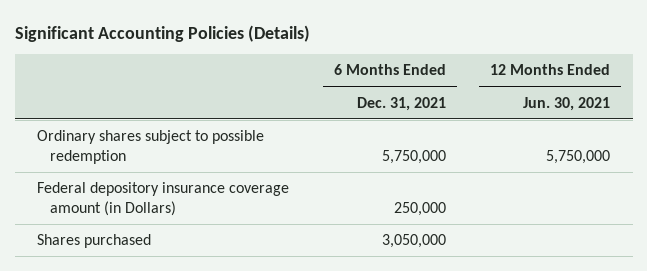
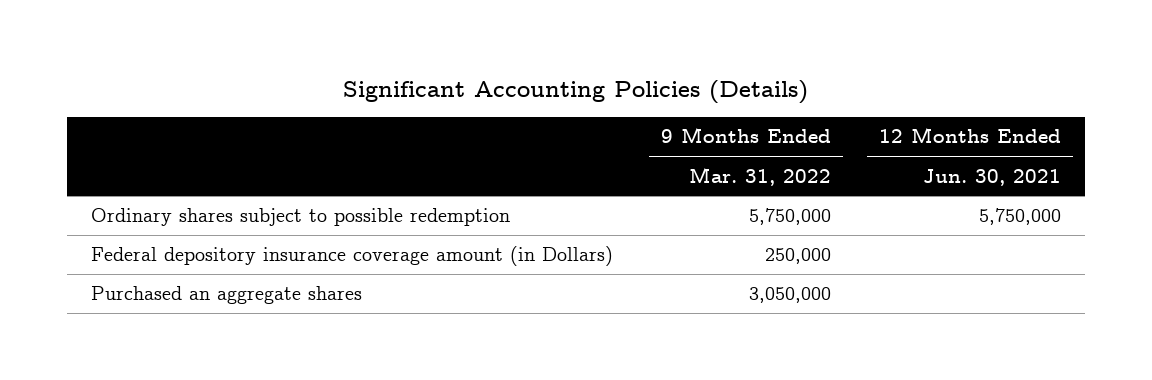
- | 6 Months Ended Dec. 31, 2021 | 12 Months Ended Jun. 30, 2021
+ | 9 Months Ended Mar. 31, 2022 | 12 Months Ended Jun. 30, 2021
- Shares purchased | 3,050,000 |
+ Purchased an aggregate shares | 3,050,000 |

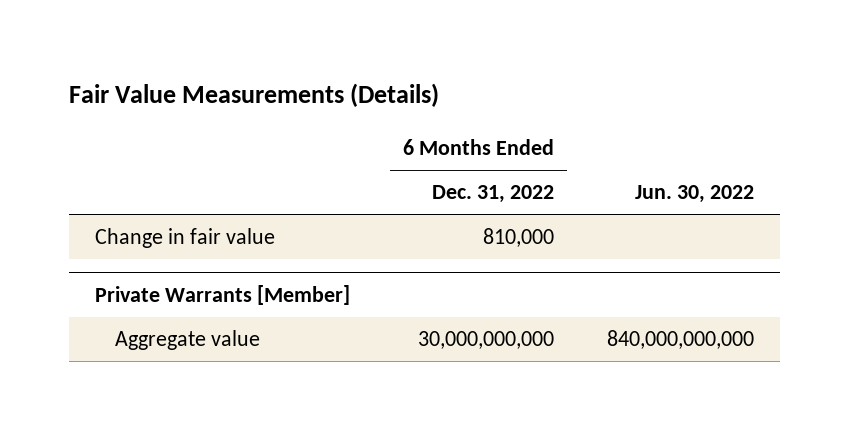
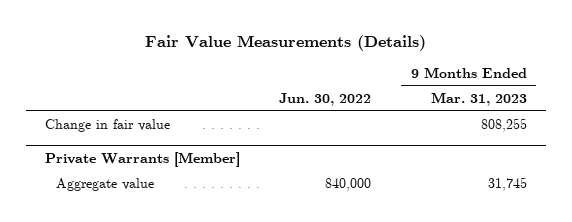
- | 6 Months Ended Dec. 31, 2022 | Jun. 30, 2022
+ | Jun. 30, 2022 | 9 Months Ended Mar. 31, 2023
@ Private Warrants [Member]
- Aggregate value | 30,000,000,000 | 840,000,000,000
+ Aggregate value | 840,000 | 31,745

